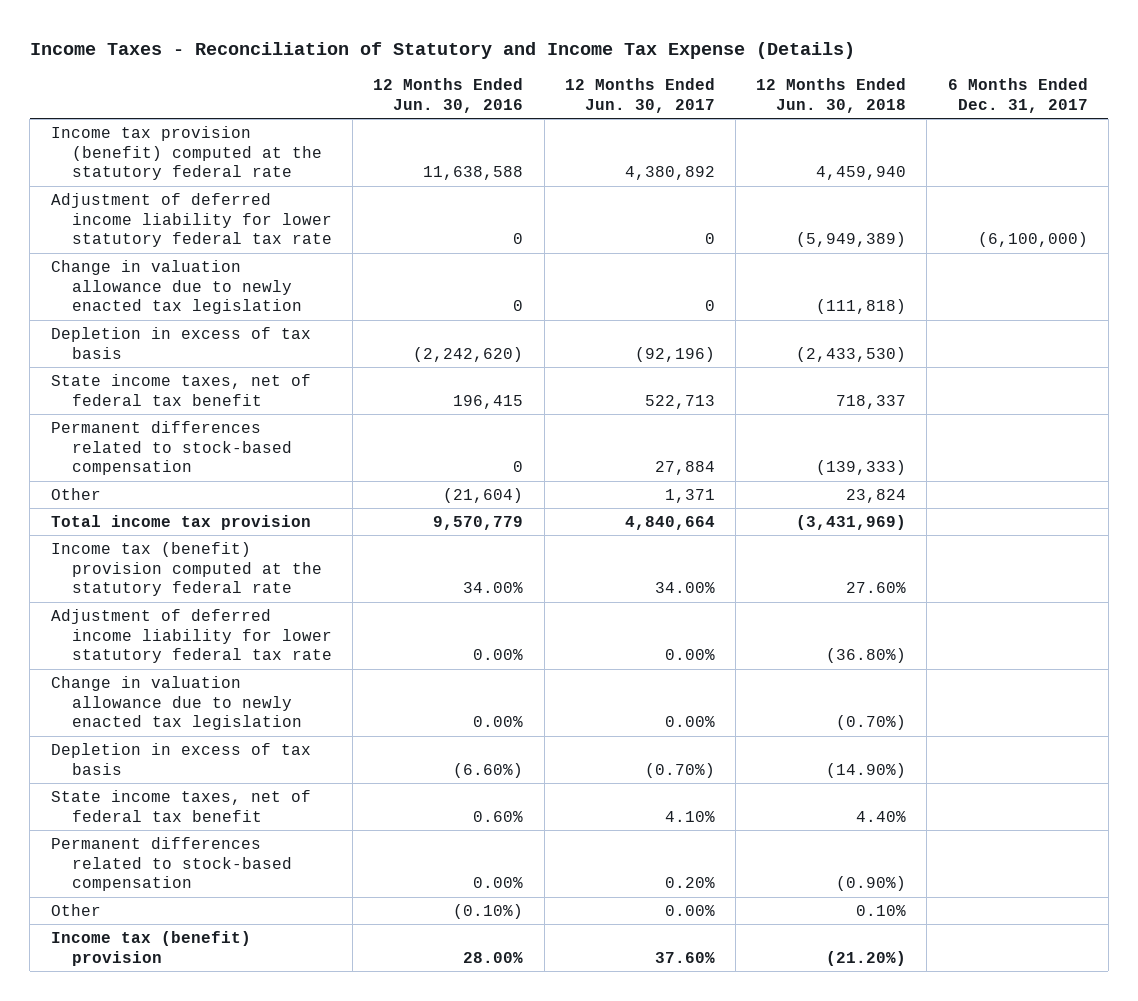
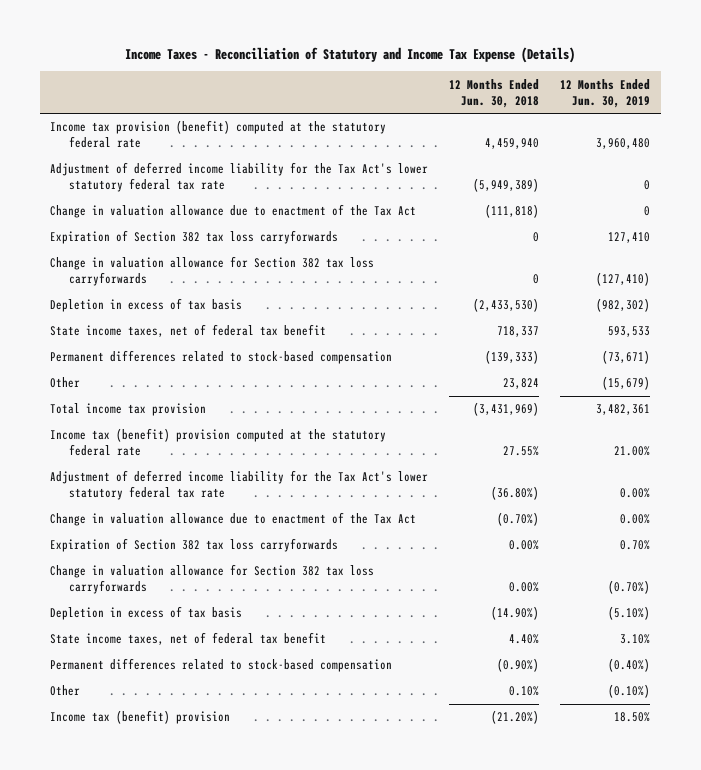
- | 12 Months Ended Jun. 30, 2016 | 12 Months Ended Jun. 30, 2017 | 12 Months Ended Jun. 30, 2018 | 6 Months Ended Dec. 31, 2017
+ | 12 Months Ended Jun. 30, 2018 | 12 Months Ended Jun. 30, 2019
- Adjustment of deferred income liability for lower statutory federal tax rate | 0 | 0 | (5,949,389) | (6,100,000)
- Change in valuation allowance due to newly enacted tax legislation | 0 | 0 | (111,818) |
+ Adjustment of deferred income liability for the Tax Act's lower statutory federal tax rate | (5,949,389) | 0
+ Change in valuation allowance due to enactment of the Tax Act | (111,818) | 0
+ Expiration of Section 382 tax loss carryforwards | 0 | 127,410
+ Change in valuation allowance for Section 382 tax loss carryforwards | 0 | (127,410)
- Income tax (benefit) provision computed at the statutory federal rate | 34.00% | 34.00% | 27.60% |
- Adjustment of deferred income liability for lower statutory federal tax rate | 0.00% | 0.00% | (36.80%) |
- Change in valuation allowance due to newly enacted tax legislation | 0.00% | 0.00% | (0.70%) |
+ Income tax (benefit) provision computed at the statutory federal rate | 27.55% | 21.00%
+ Adjustment of deferred income liability for the Tax Act's lower statutory federal tax rate | (36.80%) | 0.00%
+ Change in valuation allowance due to enactment of the Tax Act | (0.70%) | 0.00%
+ Expiration of Section 382 tax loss carryforwards | 0.00% | 0.70%
+ Change in valuation allowance for Section 382 tax loss carryforwards | 0.00% | (0.70%)

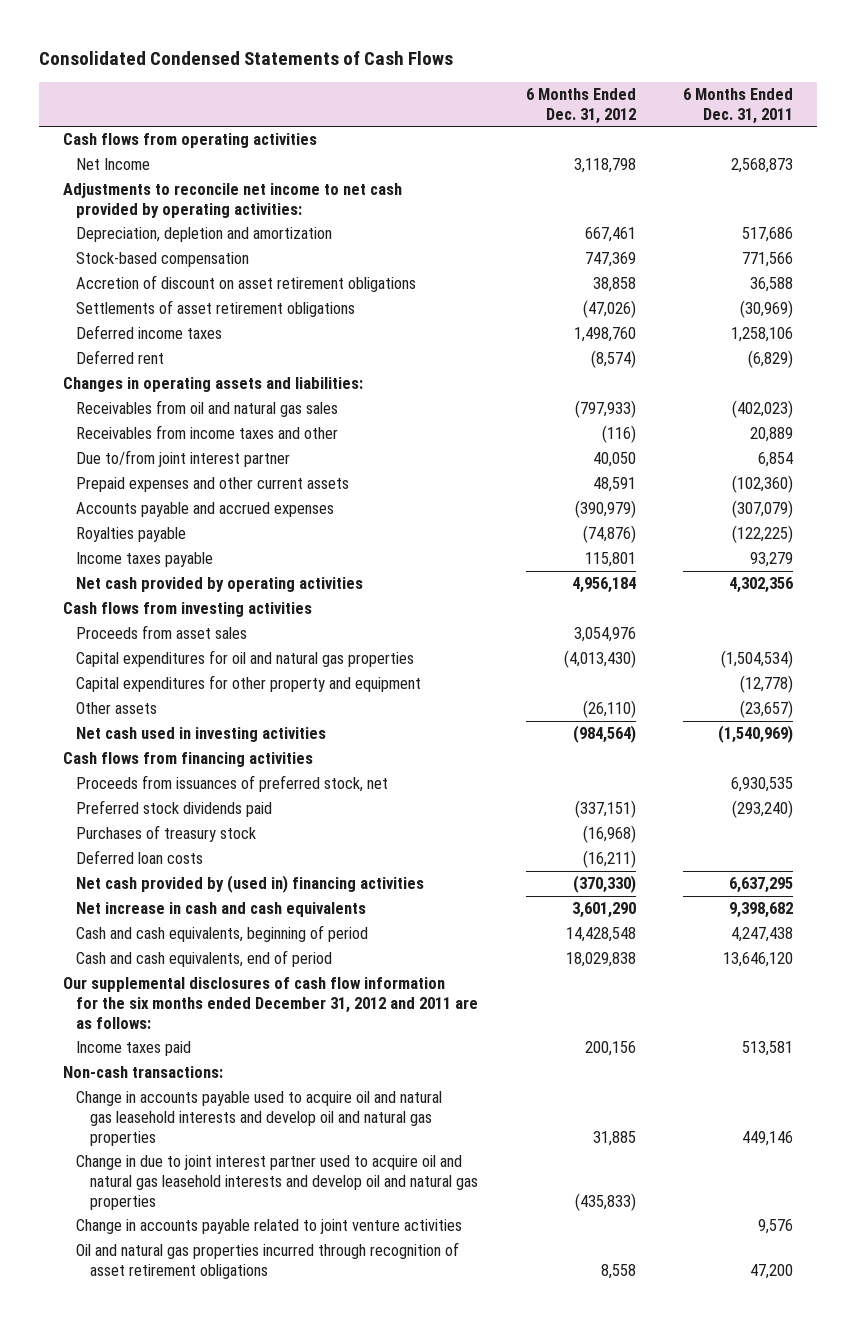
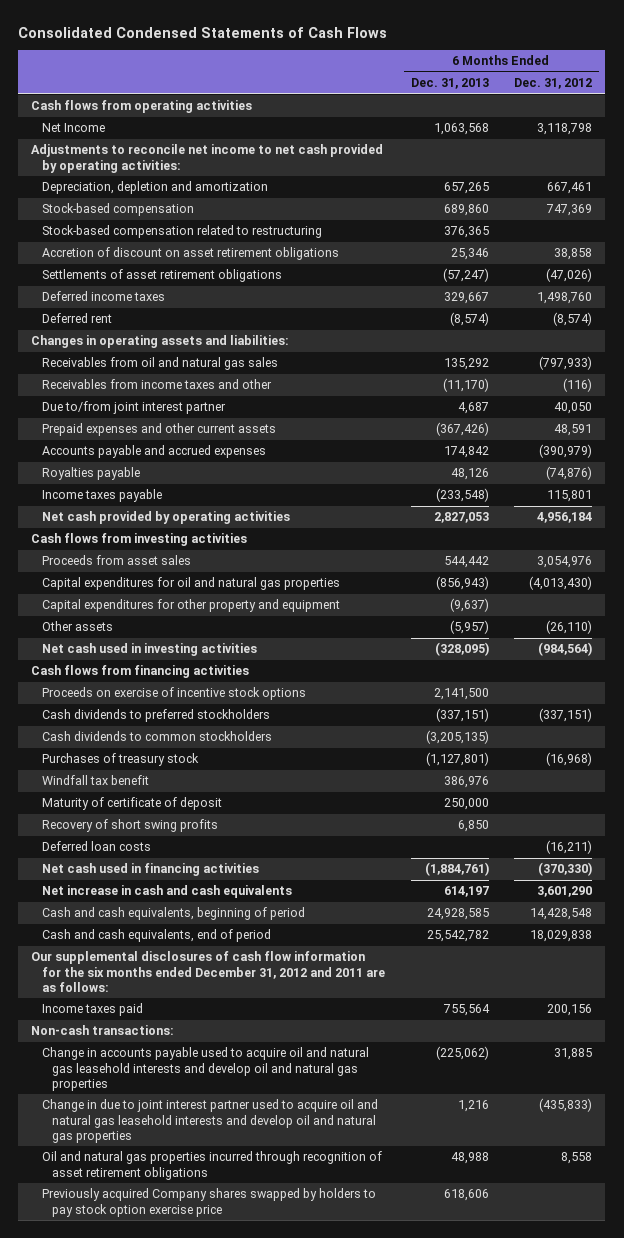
- | 6 Months Ended Dec. 31, 2012 | 6 Months Ended Dec. 31, 2011
+ | 6 Months Ended Dec. 31, 2013 | 6 Months Ended Dec. 31, 2012
+ Stock-based compensation related to restructuring | 376,365 |
- Proceeds from issuances of preferred stock, net | | 6,930,535
- Preferred stock dividends paid | (337,151) | (293,240)
+ Proceeds on exercise of incentive stock options | 2,141,500 |
+ Cash dividends to preferred stockholders | (337,151) | (337,151)
+ Cash dividends to common stockholders | (3,205,135) |
+ Windfall tax benefit | 386,976 |
+ Maturity of certificate of deposit | 250,000 |
+ Recovery of short swing profits | 6,850 |
- Net cash provided by (used in) financing activities | (370,330) | 6,637,295
+ Net cash used in financing activities | (1,884,761) | (370,330)
- Change in accounts payable related to joint venture activities | | 9,576
+ Previously acquired Company shares swapped by holders to pay stock option exercise price | 618,606 |

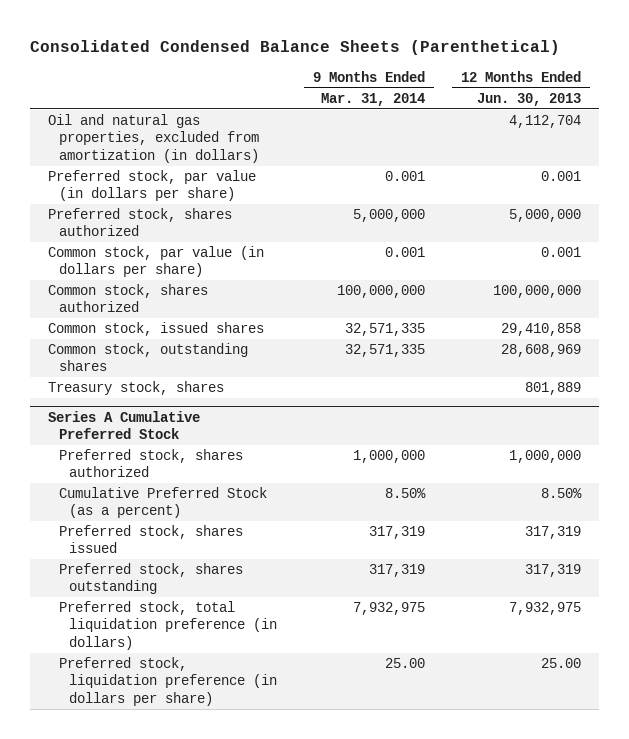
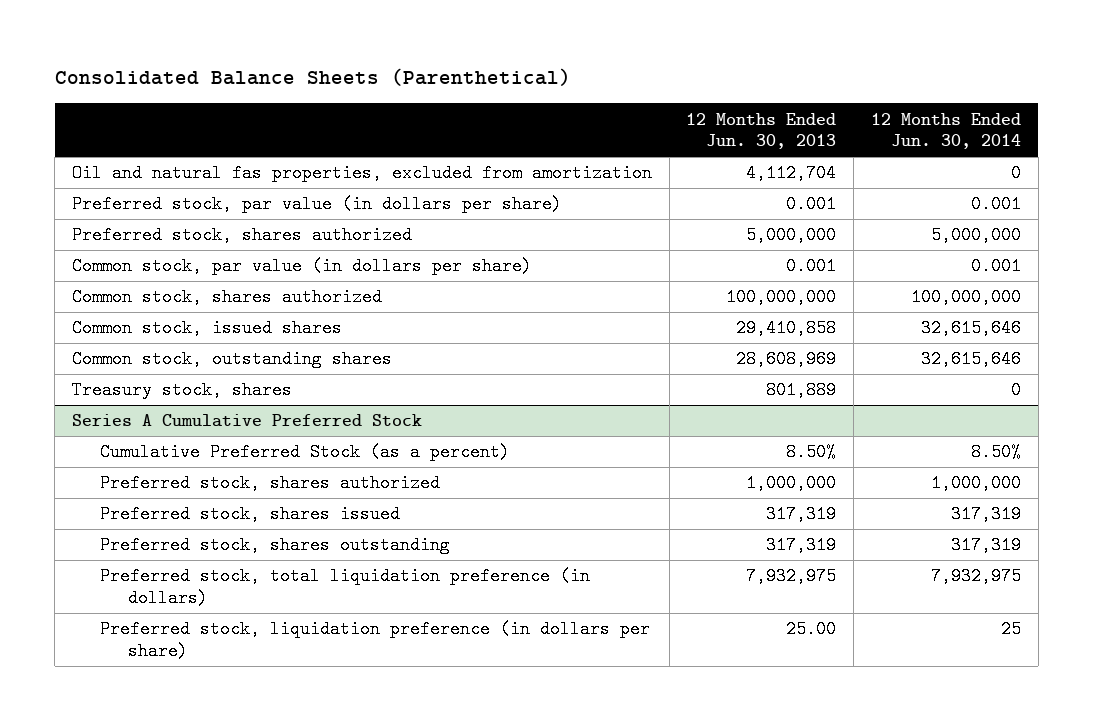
- Consolidated Condensed Balance Sheets (Parenthetical)
+ Consolidated Balance Sheets (Parenthetical)
- | 9 Months Ended Mar. 31, 2014 | 12 Months Ended Jun. 30, 2013
+ | 12 Months Ended Jun. 30, 2013 | 12 Months Ended Jun. 30, 2014
- Oil and natural gas properties, excluded from amortization (in dollars) | | 4,112,704
+ Oil and natural fas properties, excluded from amortization | 4,112,704 | 0
@ Series A Cumulative Preferred Stock
moved down: Preferred stock, shares authorized | 1,000,000 | 1,000,000

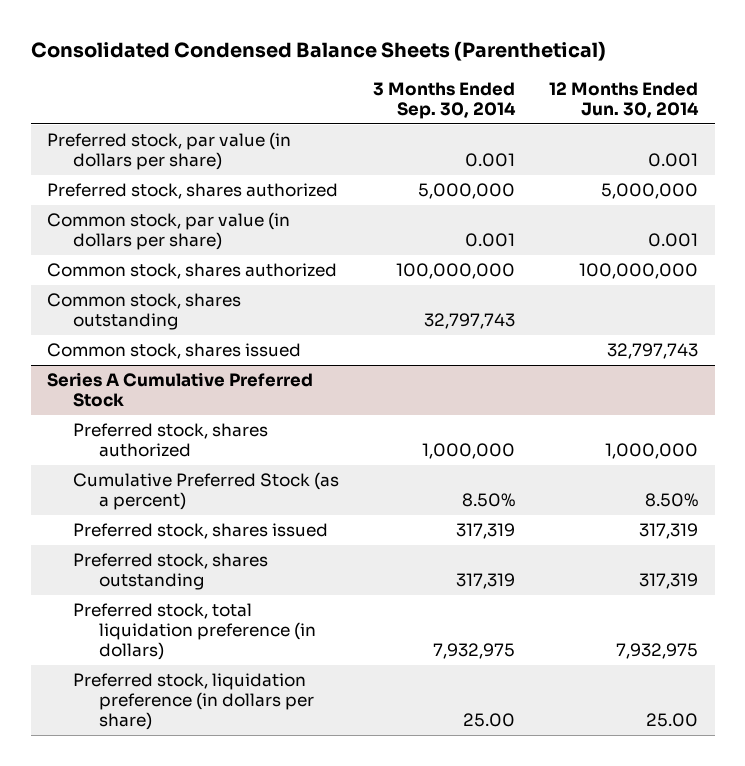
- Consolidated Balance Sheets (Parenthetical)
+ Consolidated Condensed Balance Sheets (Parenthetical)
- | 12 Months Ended Jun. 30, 2013 | 12 Months Ended Jun. 30, 2014
+ | 3 Months Ended Sep. 30, 2014 | 12 Months Ended Jun. 30, 2014
- Oil and natural fas properties, excluded from amortization | 4,112,704 | 0
- Common stock, issued shares | 29,410,858 | 32,615,646
- Common stock, outstanding shares | 28,608,969 | 32,615,646
- Treasury stock, shares | 801,889 | 0
+ Common stock, shares outstanding | 32,797,743 |
+ Common stock, shares issued | | 32,797,743
@ Series A Cumulative Preferred Stock
moved down: Cumulative Preferred Stock (as a percent) | 8.50% | 8.50%
- Preferred stock, liquidation preference (in dollars per share) | 25.00 | 25
+ Preferred stock, liquidation preference (in dollars per share) | 25.00 | 25.00

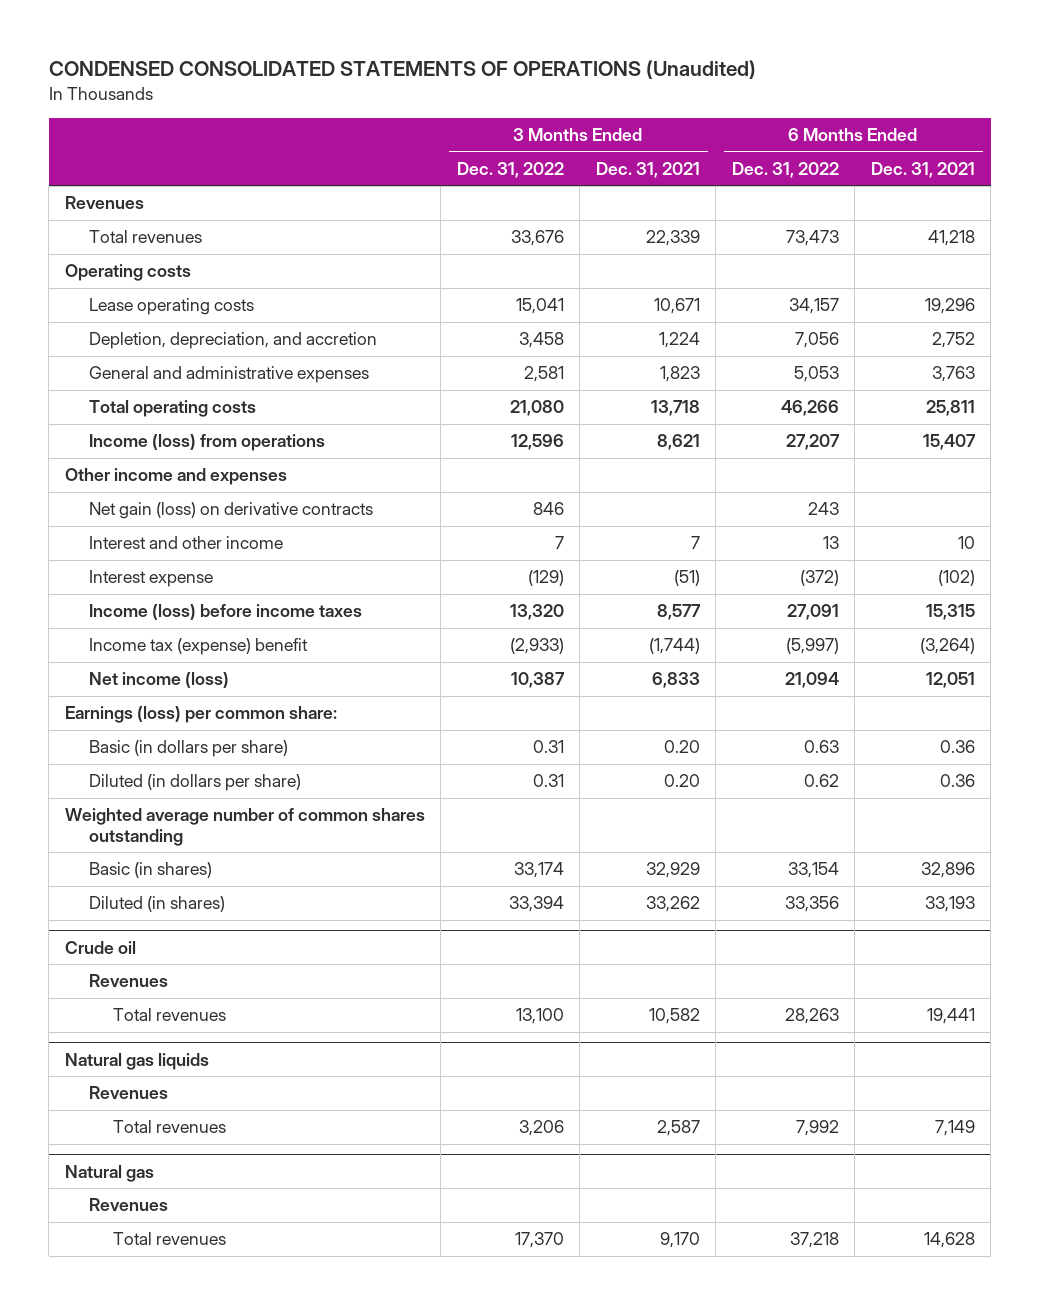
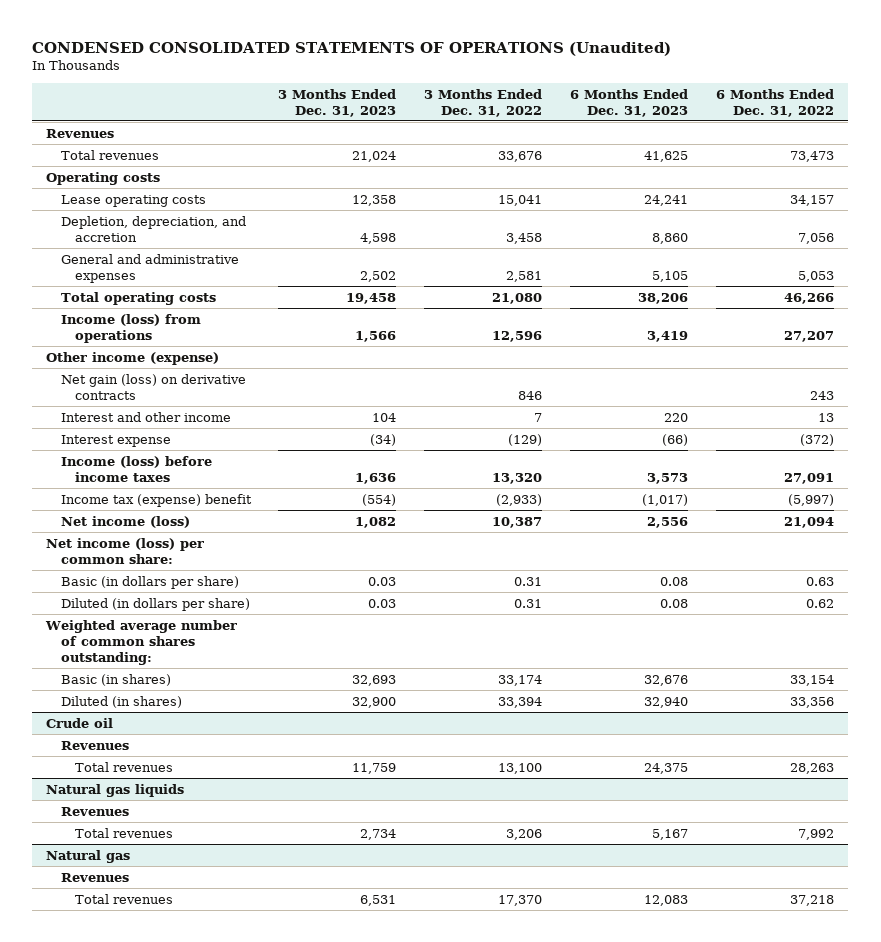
- | 3 Months Ended Dec. 31, 2022 | 3 Months Ended Dec. 31, 2021 | 6 Months Ended Dec. 31, 2022 | 6 Months Ended Dec. 31, 2021
+ | 3 Months Ended Dec. 31, 2023 | 3 Months Ended Dec. 31, 2022 | 6 Months Ended Dec. 31, 2023 | 6 Months Ended Dec. 31, 2022
- Other income and expenses
+ Other income (expense)
- Earnings (loss) per common share:
+ Net income (loss) per common share:
- Weighted average number of common shares outstanding
+ Weighted average number of common shares outstanding:

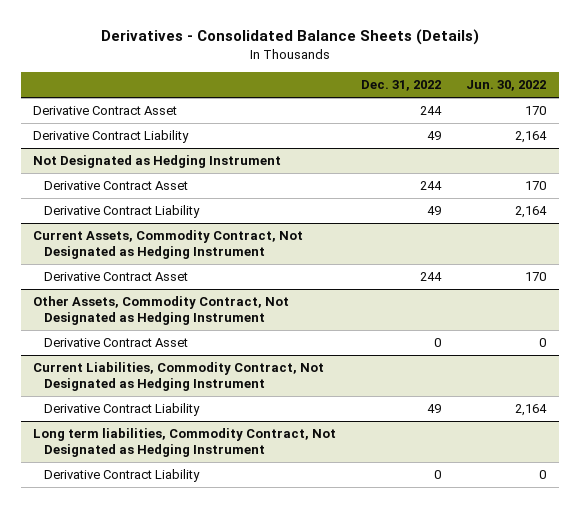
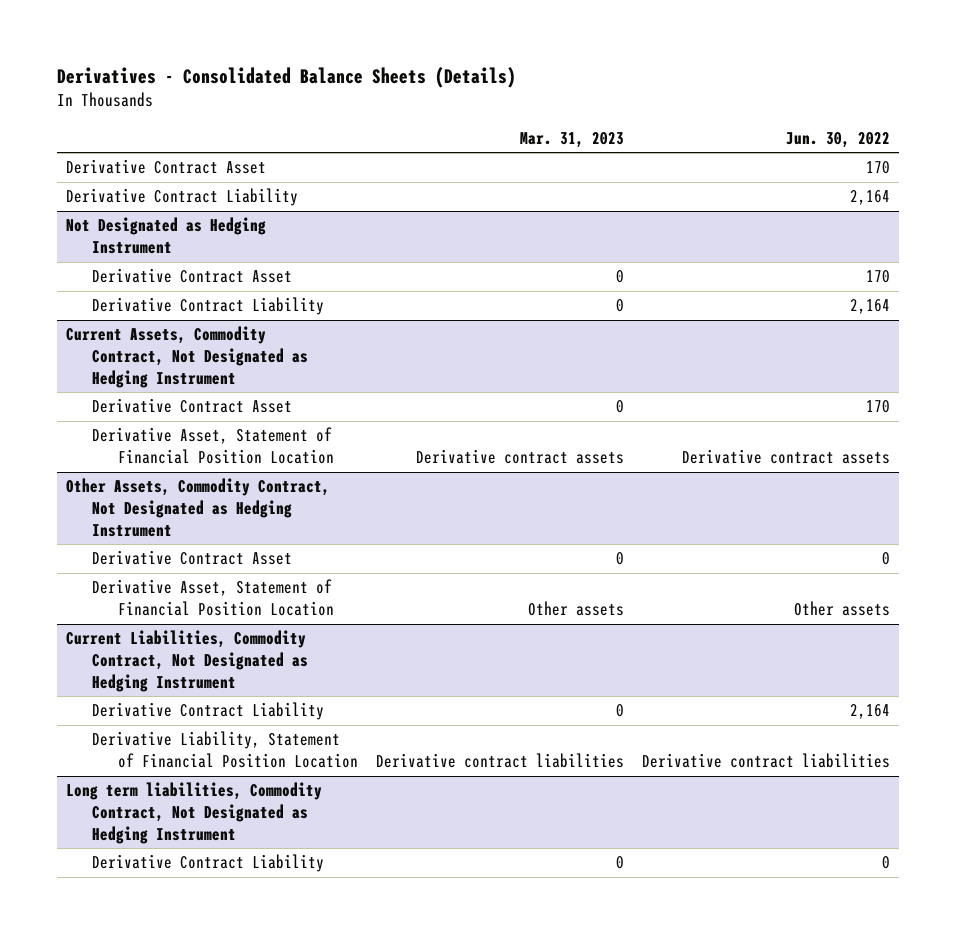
- | Dec. 31, 2022 | Jun. 30, 2022
+ | Mar. 31, 2023 | Jun. 30, 2022
@ Current Assets, Commodity Contract, Not Designated as Hedging Instrument
+ Derivative Asset, Statement of Financial Position Location | Derivative contract assets | Derivative contract assets
@ Other Assets, Commodity Contract, Not Designated as Hedging Instrument
+ Derivative Asset, Statement of Financial Position Location | Other assets | Other assets
@ Current Liabilities, Commodity Contract, Not Designated as Hedging Instrument
+ Derivative Liability, Statement of Financial Position Location | Derivative contract liabilities | Derivative contract liabilities

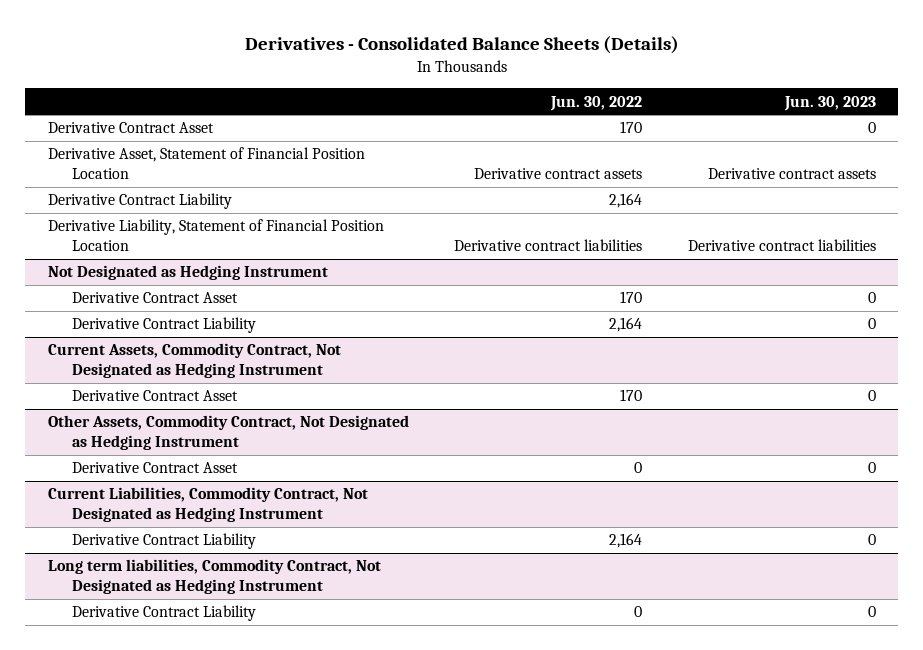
- | Mar. 31, 2023 | Jun. 30, 2022
+ | Jun. 30, 2022 | Jun. 30, 2023
+ Derivative Asset, Statement of Financial Position Location | Derivative contract assets | Derivative contract assets
+ Derivative Liability, Statement of Financial Position Location | Derivative contract liabilities | Derivative contract liabilities
@ Current Assets, Commodity Contract, Not Designated as Hedging Instrument
- Derivative Asset, Statement of Financial Position Location | Derivative contract assets | Derivative contract assets
@ Other Assets, Commodity Contract, Not Designated as Hedging Instrument
- Derivative Asset, Statement of Financial Position Location | Other assets | Other assets
@ Current Liabilities, Commodity Contract, Not Designated as Hedging Instrument
- Derivative Liability, Statement of Financial Position Location | Derivative contract liabilities | Derivative contract liabilities

